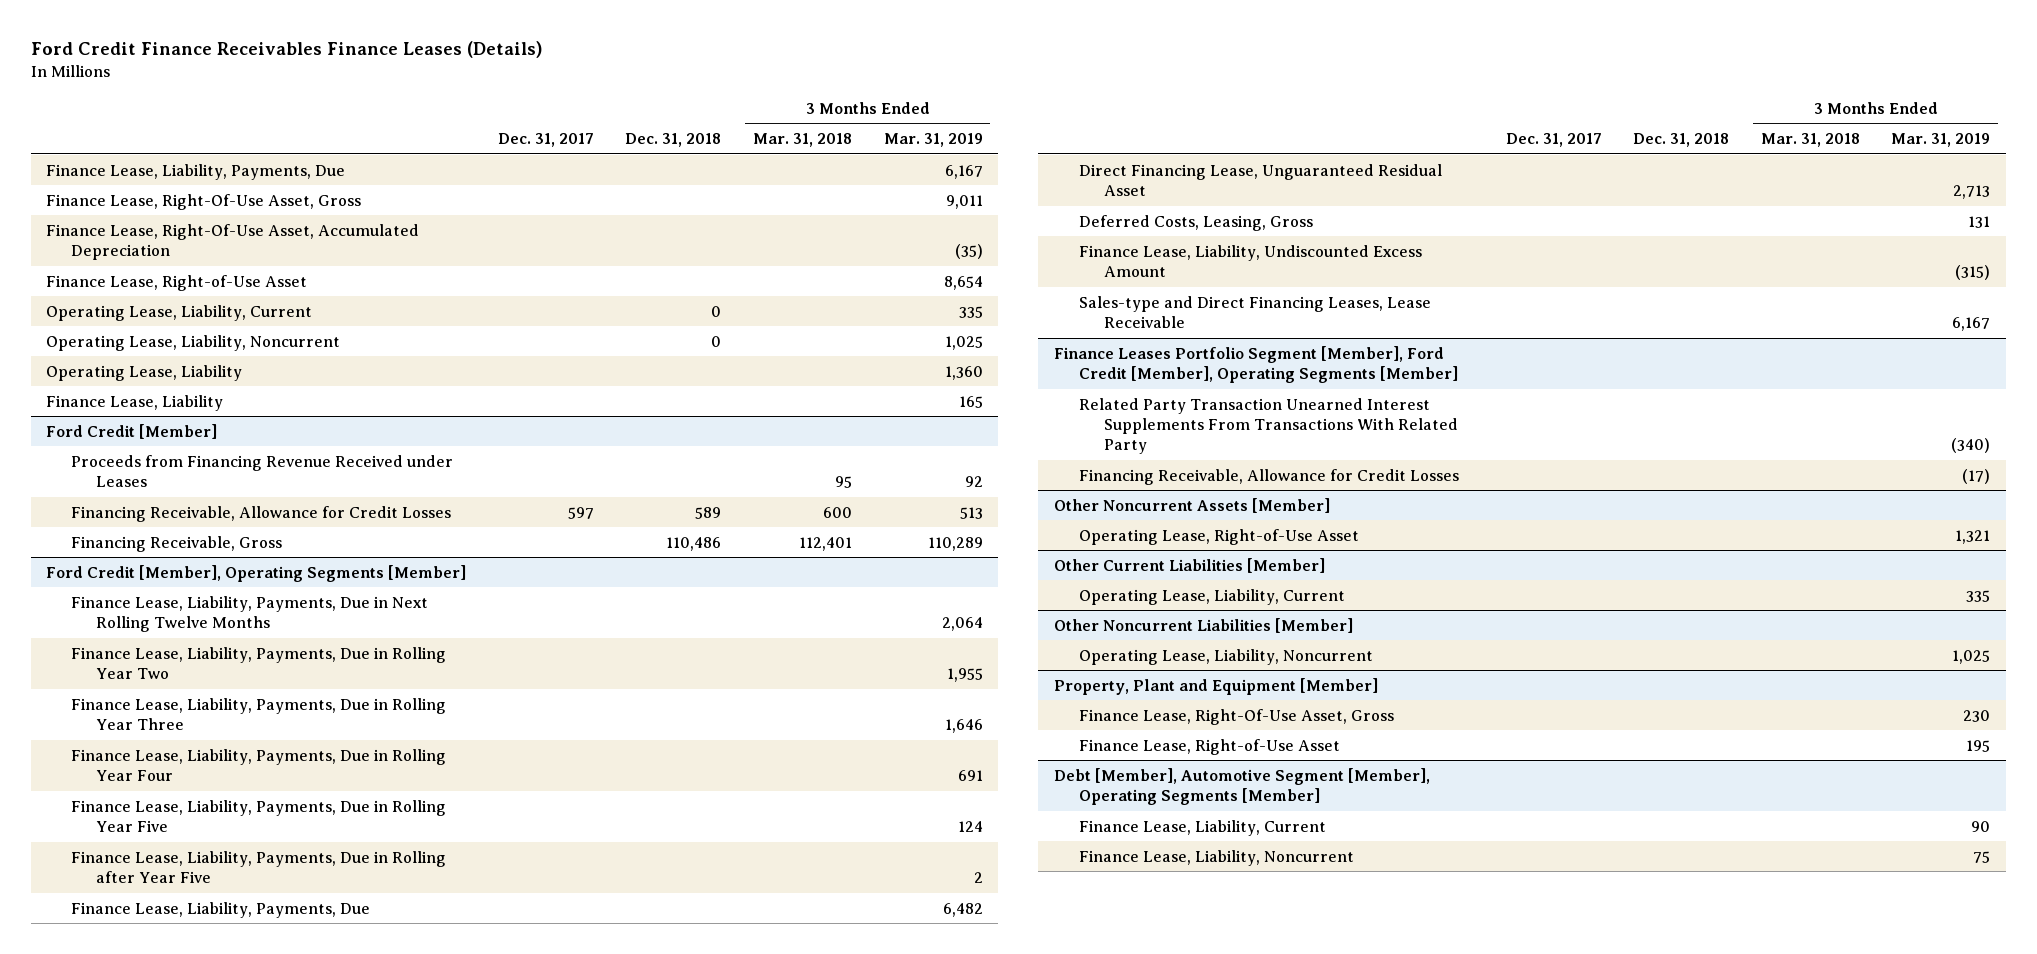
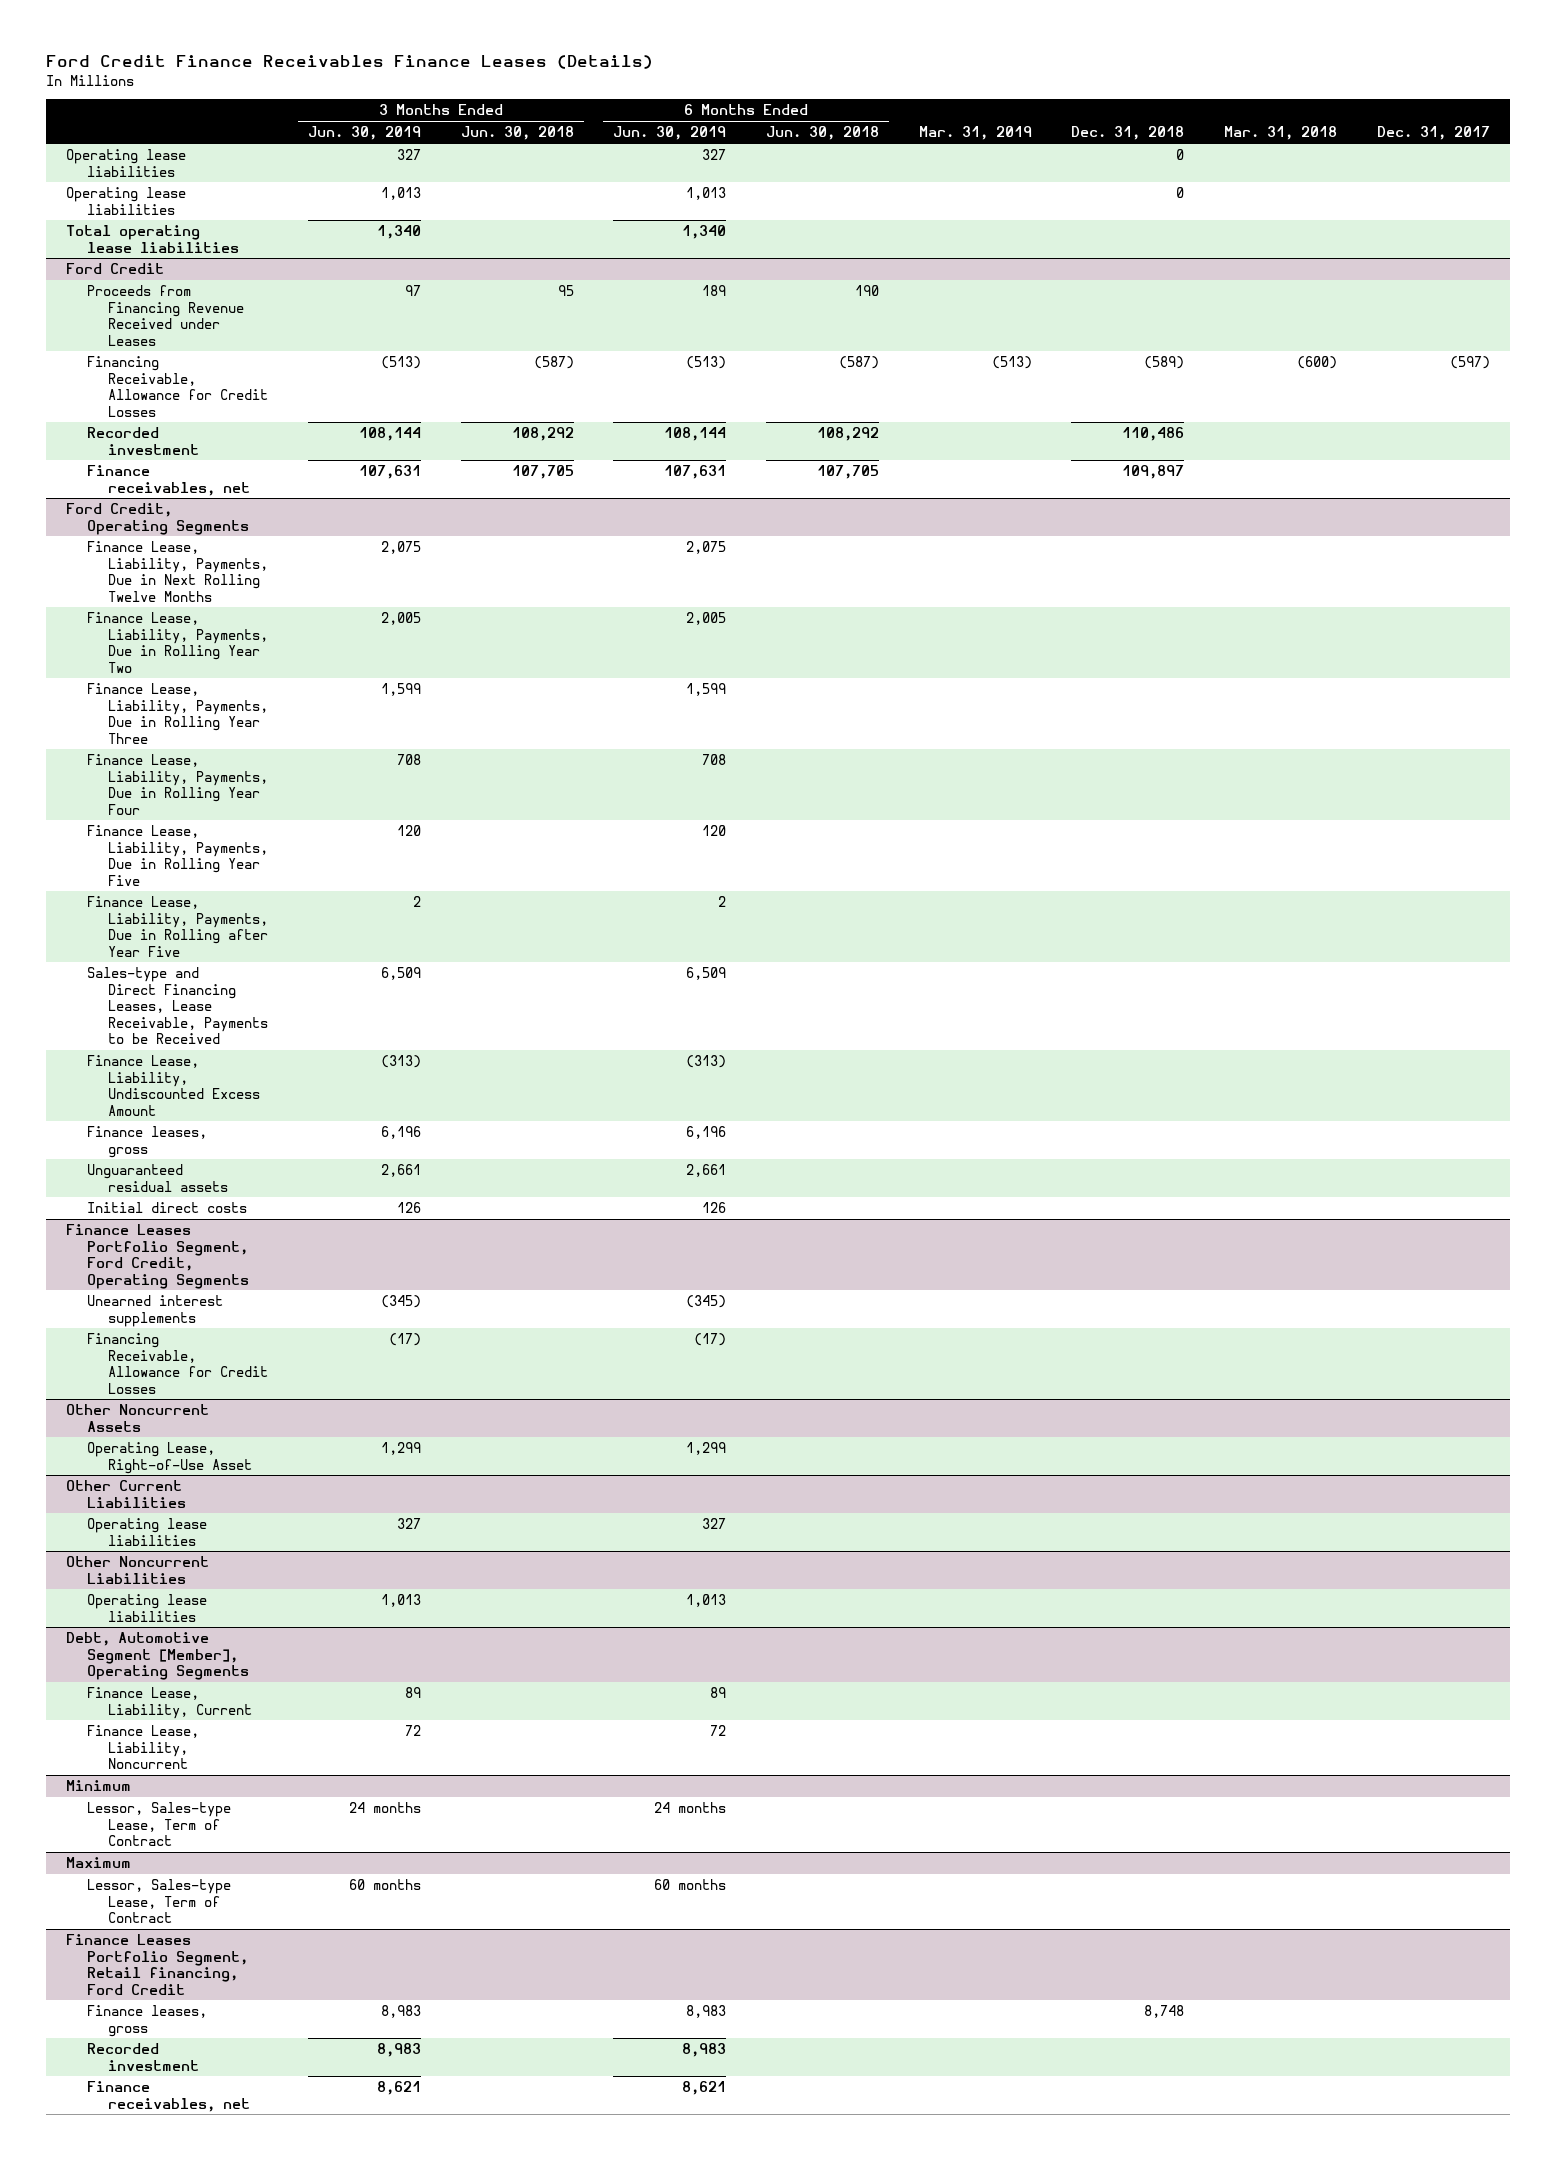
- | Dec. 31, 2017 | Dec. 31, 2018 | 3 Months Ended Mar. 31, 2018 | 3 Months Ended Mar. 31, 2019
+ | 3 Months Ended Jun. 30, 2019 | 3 Months Ended Jun. 30, 2018 | 6 Months Ended Jun. 30, 2019 | 6 Months Ended Jun. 30, 2018 | Mar. 31, 2019 | Dec. 31, 2018 | Mar. 31, 2018 | Dec. 31, 2017
- Finance Lease, Liability, Payments, Due | | | | 6,167
- Finance Lease, Right-Of-Use Asset, Gross | | | | 9,011
- Finance Lease, Right-Of-Use Asset, Accumulated Depreciation | | | | (35)
- Finance Lease, Right-of-Use Asset | | | | 8,654
- Operating Lease, Liability, Current | | 0 | | 335
- Operating Lease, Liability, Noncurrent | | 0 | | 1,025
- Operating Lease, Liability | | | | 1,360
- Finance Lease, Liability | | | | 165
- Ford Credit [Member]
+ Operating lease liabilities | 327 | | 327 | | | 0 | |
+ Operating lease liabilities | 1,013 | | 1,013 | | | 0 | |
+ Total operating lease liabilities | 1,340 | | 1,340 | | | | |
+ Ford Credit
- Financing Receivable, Allowance for Credit Losses | 597 | 589 | 600 | 513
- Financing Receivable, Gross | | 110,486 | 112,401 | 110,289
- Ford Credit [Member], Operating Segments [Member]
+ Financing Receivable, Allowance for Credit Losses | (513) | (587) | (513) | (587) | (513) | (589) | (600) | (597)
+ Recorded investment | 108,144 | 108,292 | 108,144 | 108,292 | | 110,486 | |
+ Finance receivables, net | 107,631 | 107,705 | 107,631 | 107,705 | | 109,897 | |
+ Ford Credit, Operating Segments
- Finance Lease, Liability, Payments, Due | | | | 6,482
- Direct Financing Lease, Unguaranteed Residual Asset | | | | 2,713
- Deferred Costs, Leasing, Gross | | | | 131
+ Sales-type and Direct Financing Leases, Lease Receivable, Payments to be Received | 6,509 | | 6,509 | | | | |
- Sales-type and Direct Financing Leases, Lease Receivable | | | | 6,167
- Finance Leases Portfolio Segment [Member], Ford Credit [Member], Operating Segments [Member]
- Related Party Transaction Unearned Interest Supplements From Transactions With Related Party | | | | (340)
+ Finance leases, gross | 6,196 | | 6,196 | | | | |
+ Unguaranteed residual assets | 2,661 | | 2,661 | | | | |
+ Initial direct costs | 126 | | 126 | | | | |
+ Finance Leases Portfolio Segment, Ford Credit, Operating Segments
+ Unearned interest supplements | (345) | | (345) | | | | |
- Other Noncurrent Assets [Member]
+ Other Noncurrent Assets
- Other Current Liabilities [Member]
- Operating Lease, Liability, Current | | | | 335
- Other Noncurrent Liabilities [Member]
- Operating Lease, Liability, Noncurrent | | | | 1,025
- Property, Plant and Equipment [Member]
- Finance Lease, Right-Of-Use Asset, Gross | | | | 230
- Finance Lease, Right-of-Use Asset | | | | 195
- Debt [Member], Automotive Segment [Member], Operating Segments [Member]
+ Other Current Liabilities
+ Operating lease liabilities | 327 | | 327 | | | | |
+ Other Noncurrent Liabilities
+ Operating lease liabilities | 1,013 | | 1,013 | | | | |
+ Debt, Automotive Segment [Member], Operating Segments
+ Minimum
+ Lessor, Sales-type Lease, Term of Contract | 24 months | | 24 months | | | | |
+ Maximum
+ Lessor, Sales-type Lease, Term of Contract | 60 months | | 60 months | | | | |
+ Finance Leases Portfolio Segment, Retail financing, Ford Credit
+ Finance leases, gross | 8,983 | | 8,983 | | | 8,748 | |
+ Recorded investment | 8,983 | | 8,983 | | | | |
+ Finance receivables, net | 8,621 | | 8,621 | | | | |

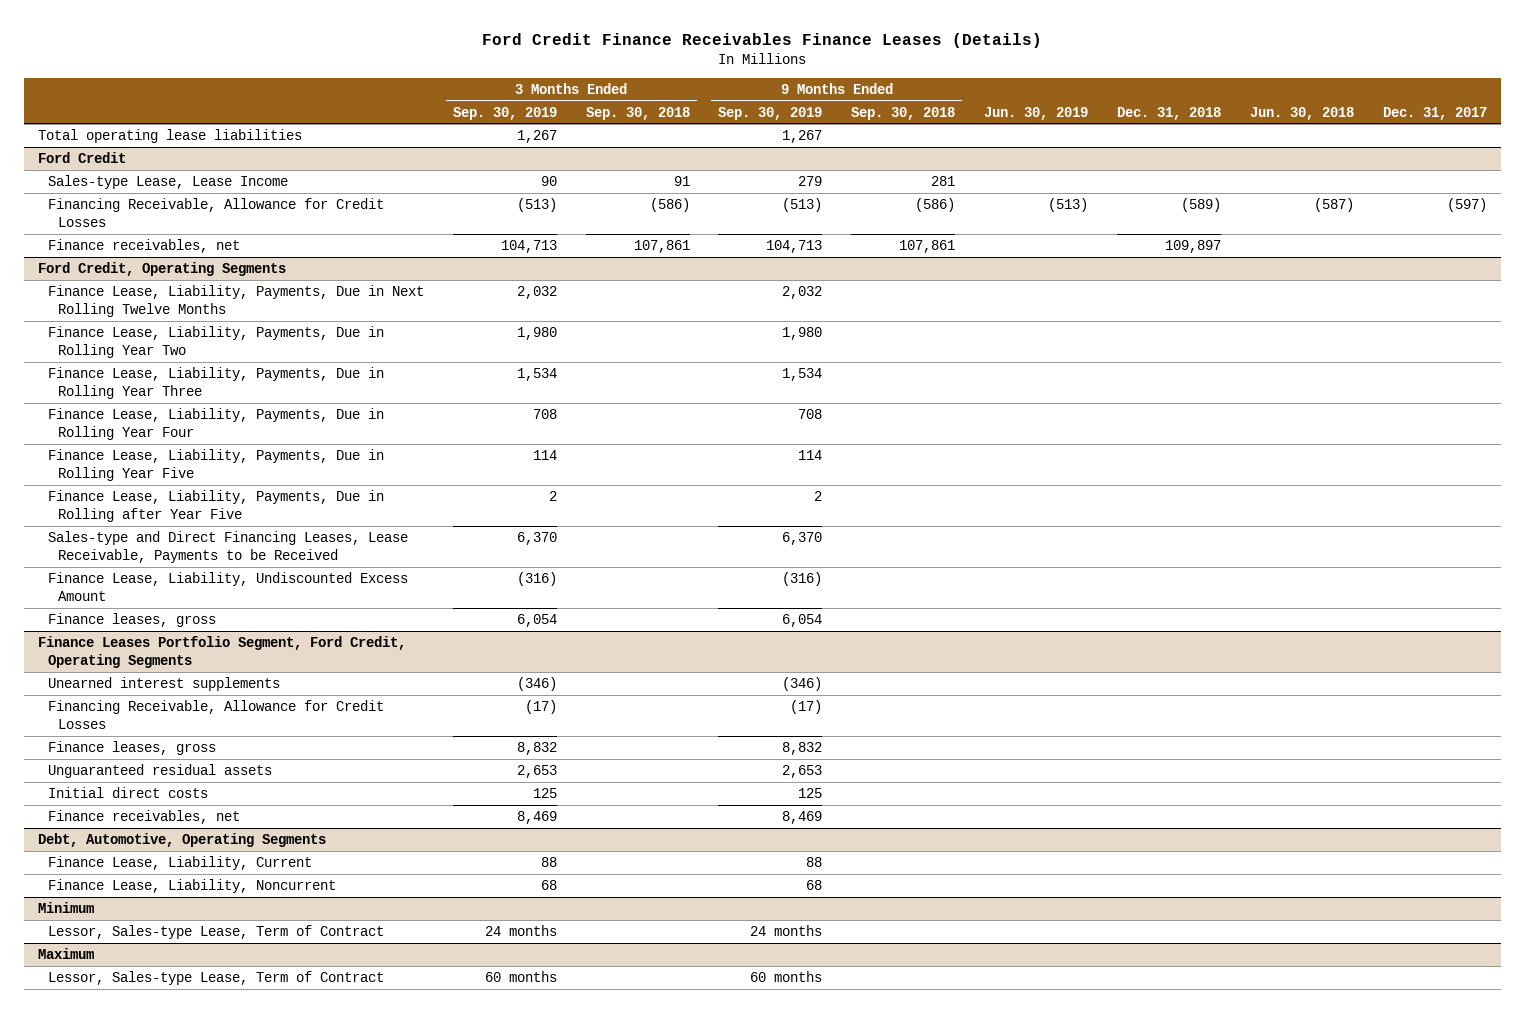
- | 3 Months Ended Jun. 30, 2019 | 3 Months Ended Jun. 30, 2018 | 6 Months Ended Jun. 30, 2019 | 6 Months Ended Jun. 30, 2018 | Mar. 31, 2019 | Dec. 31, 2018 | Mar. 31, 2018 | Dec. 31, 2017
+ | 3 Months Ended Sep. 30, 2019 | 3 Months Ended Sep. 30, 2018 | 9 Months Ended Sep. 30, 2019 | 9 Months Ended Sep. 30, 2018 | Jun. 30, 2019 | Dec. 31, 2018 | Jun. 30, 2018 | Dec. 31, 2017
- Operating lease liabilities | 327 | | 327 | | | 0 | |
- Operating lease liabilities | 1,013 | | 1,013 | | | 0 | |
@ Ford Credit
- Proceeds from Financing Revenue Received under Leases | 97 | 95 | 189 | 190 | | | |
+ Sales-type Lease, Lease Income | 90 | 91 | 279 | 281 | | | |
- Recorded investment | 108,144 | 108,292 | 108,144 | 108,292 | | 110,486 | |
@ Ford Credit, Operating Segments
- Unguaranteed residual assets | 2,661 | | 2,661 | | | | |
- Initial direct costs | 126 | | 126 | | | | |
- Other Noncurrent Assets
- Operating Lease, Right-of-Use Asset | 1,299 | | 1,299 | | | | |
- Other Current Liabilities
- Operating lease liabilities | 327 | | 327 | | | | |
- Other Noncurrent Liabilities
- Operating lease liabilities | 1,013 | | 1,013 | | | | |
- Debt, Automotive Segment [Member], Operating Segments
@ Finance Leases Portfolio Segment, Ford Credit, Operating Segments
+ Finance leases, gross | 8,832 | | 8,832 | | | | |
+ Unguaranteed residual assets | 2,653 | | 2,653 | | | | |
+ Initial direct costs | 125 | | 125 | | | | |
+ Finance receivables, net | 8,469 | | 8,469 | | | | |
+ Debt, Automotive, Operating Segments
- Finance Leases Portfolio Segment, Retail financing, Ford Credit
- Finance leases, gross | 8,983 | | 8,983 | | | 8,748 | |
- Recorded investment | 8,983 | | 8,983 | | | | |
- Finance receivables, net | 8,621 | | 8,621 | | | | |

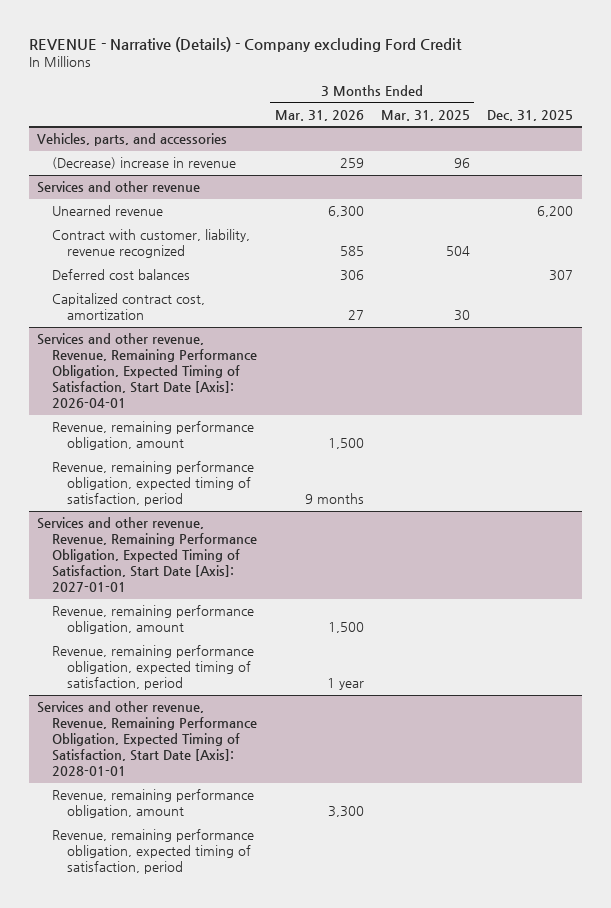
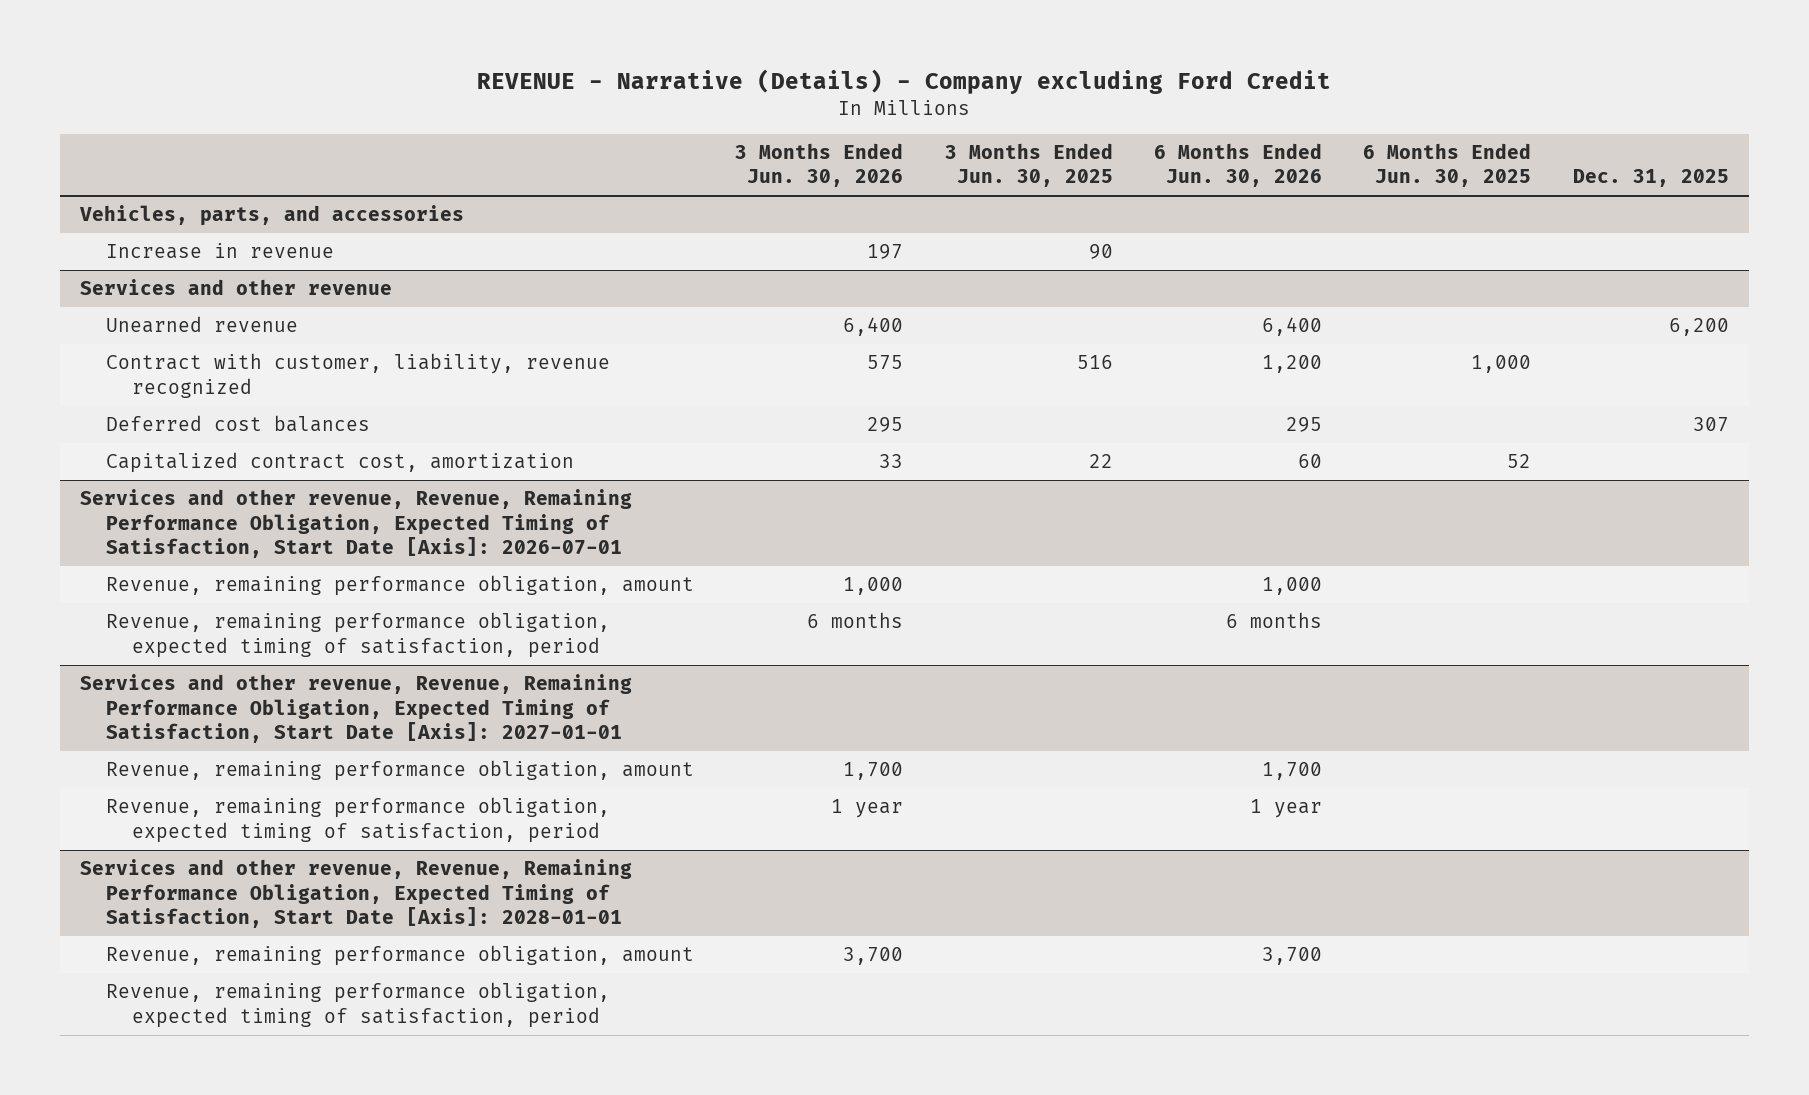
- | 3 Months Ended Mar. 31, 2026 | 3 Months Ended Mar. 31, 2025 | Dec. 31, 2025
+ | 3 Months Ended Jun. 30, 2026 | 3 Months Ended Jun. 30, 2025 | 6 Months Ended Jun. 30, 2026 | 6 Months Ended Jun. 30, 2025 | Dec. 31, 2025
@ Vehicles, parts, and accessories
- (Decrease) increase in revenue | 259 | 96 |
+ Increase in revenue | 197 | 90 | | |
- Services and other revenue, Revenue, Remaining Performance Obligation, Expected Timing of Satisfaction, Start Date [Axis]: 2026-04-01
+ Services and other revenue, Revenue, Remaining Performance Obligation, Expected Timing of Satisfaction, Start Date [Axis]: 2026-07-01

